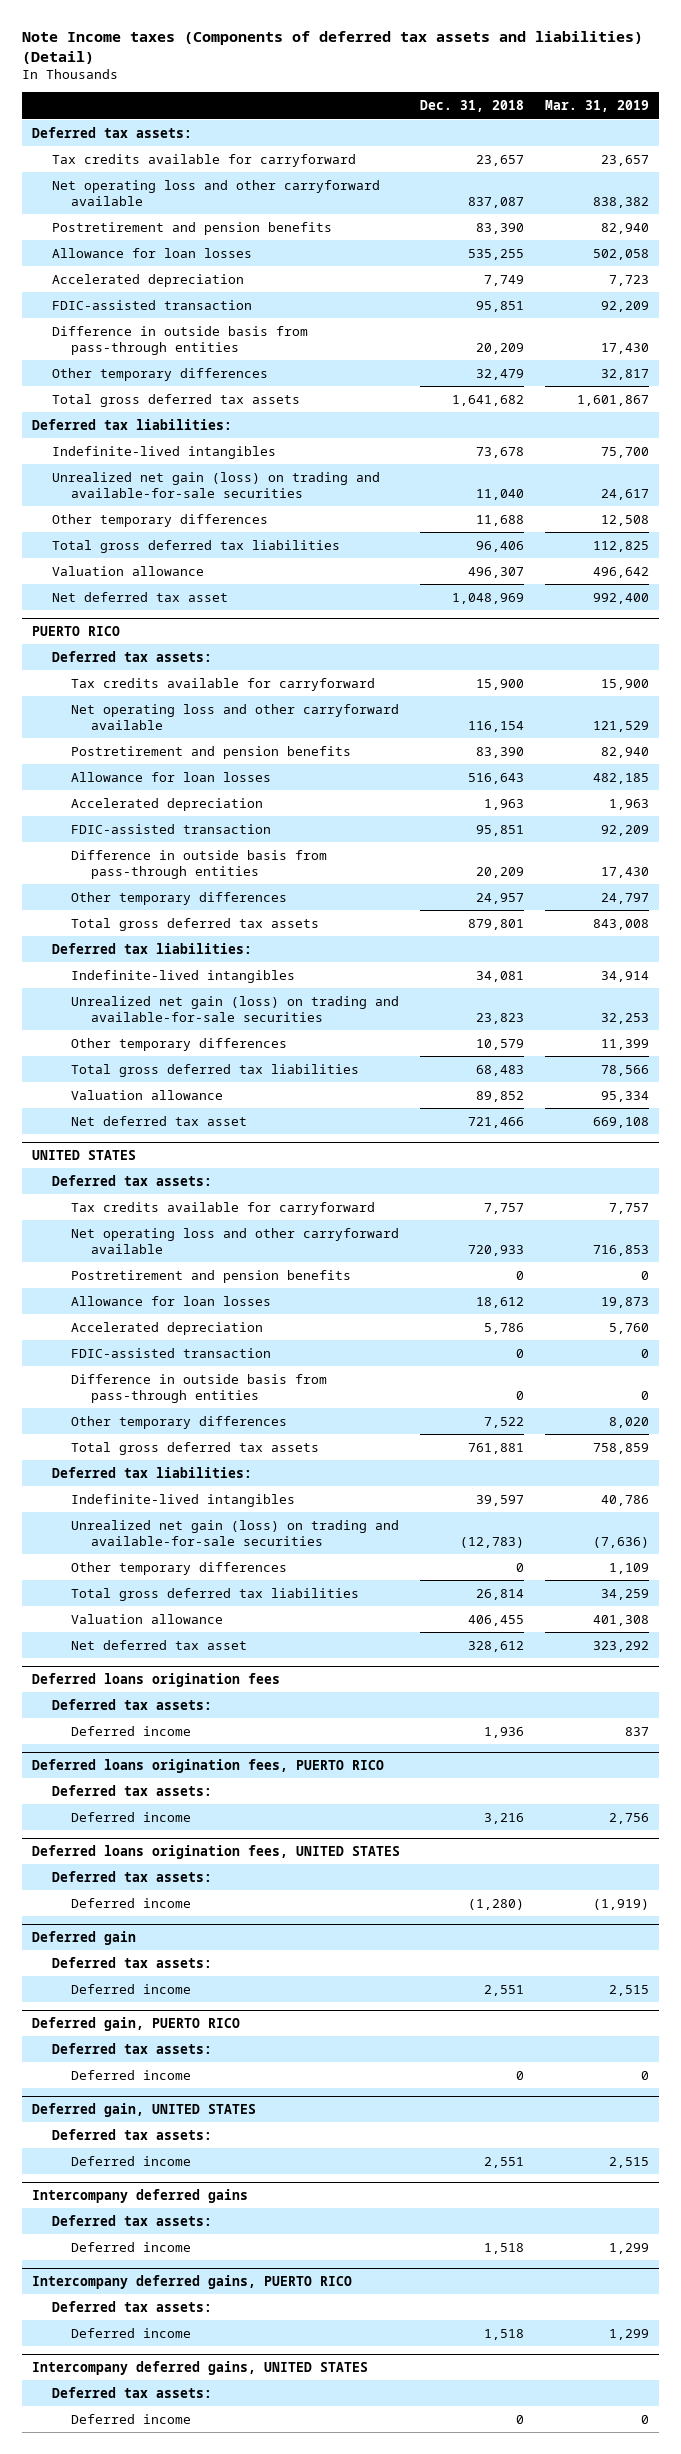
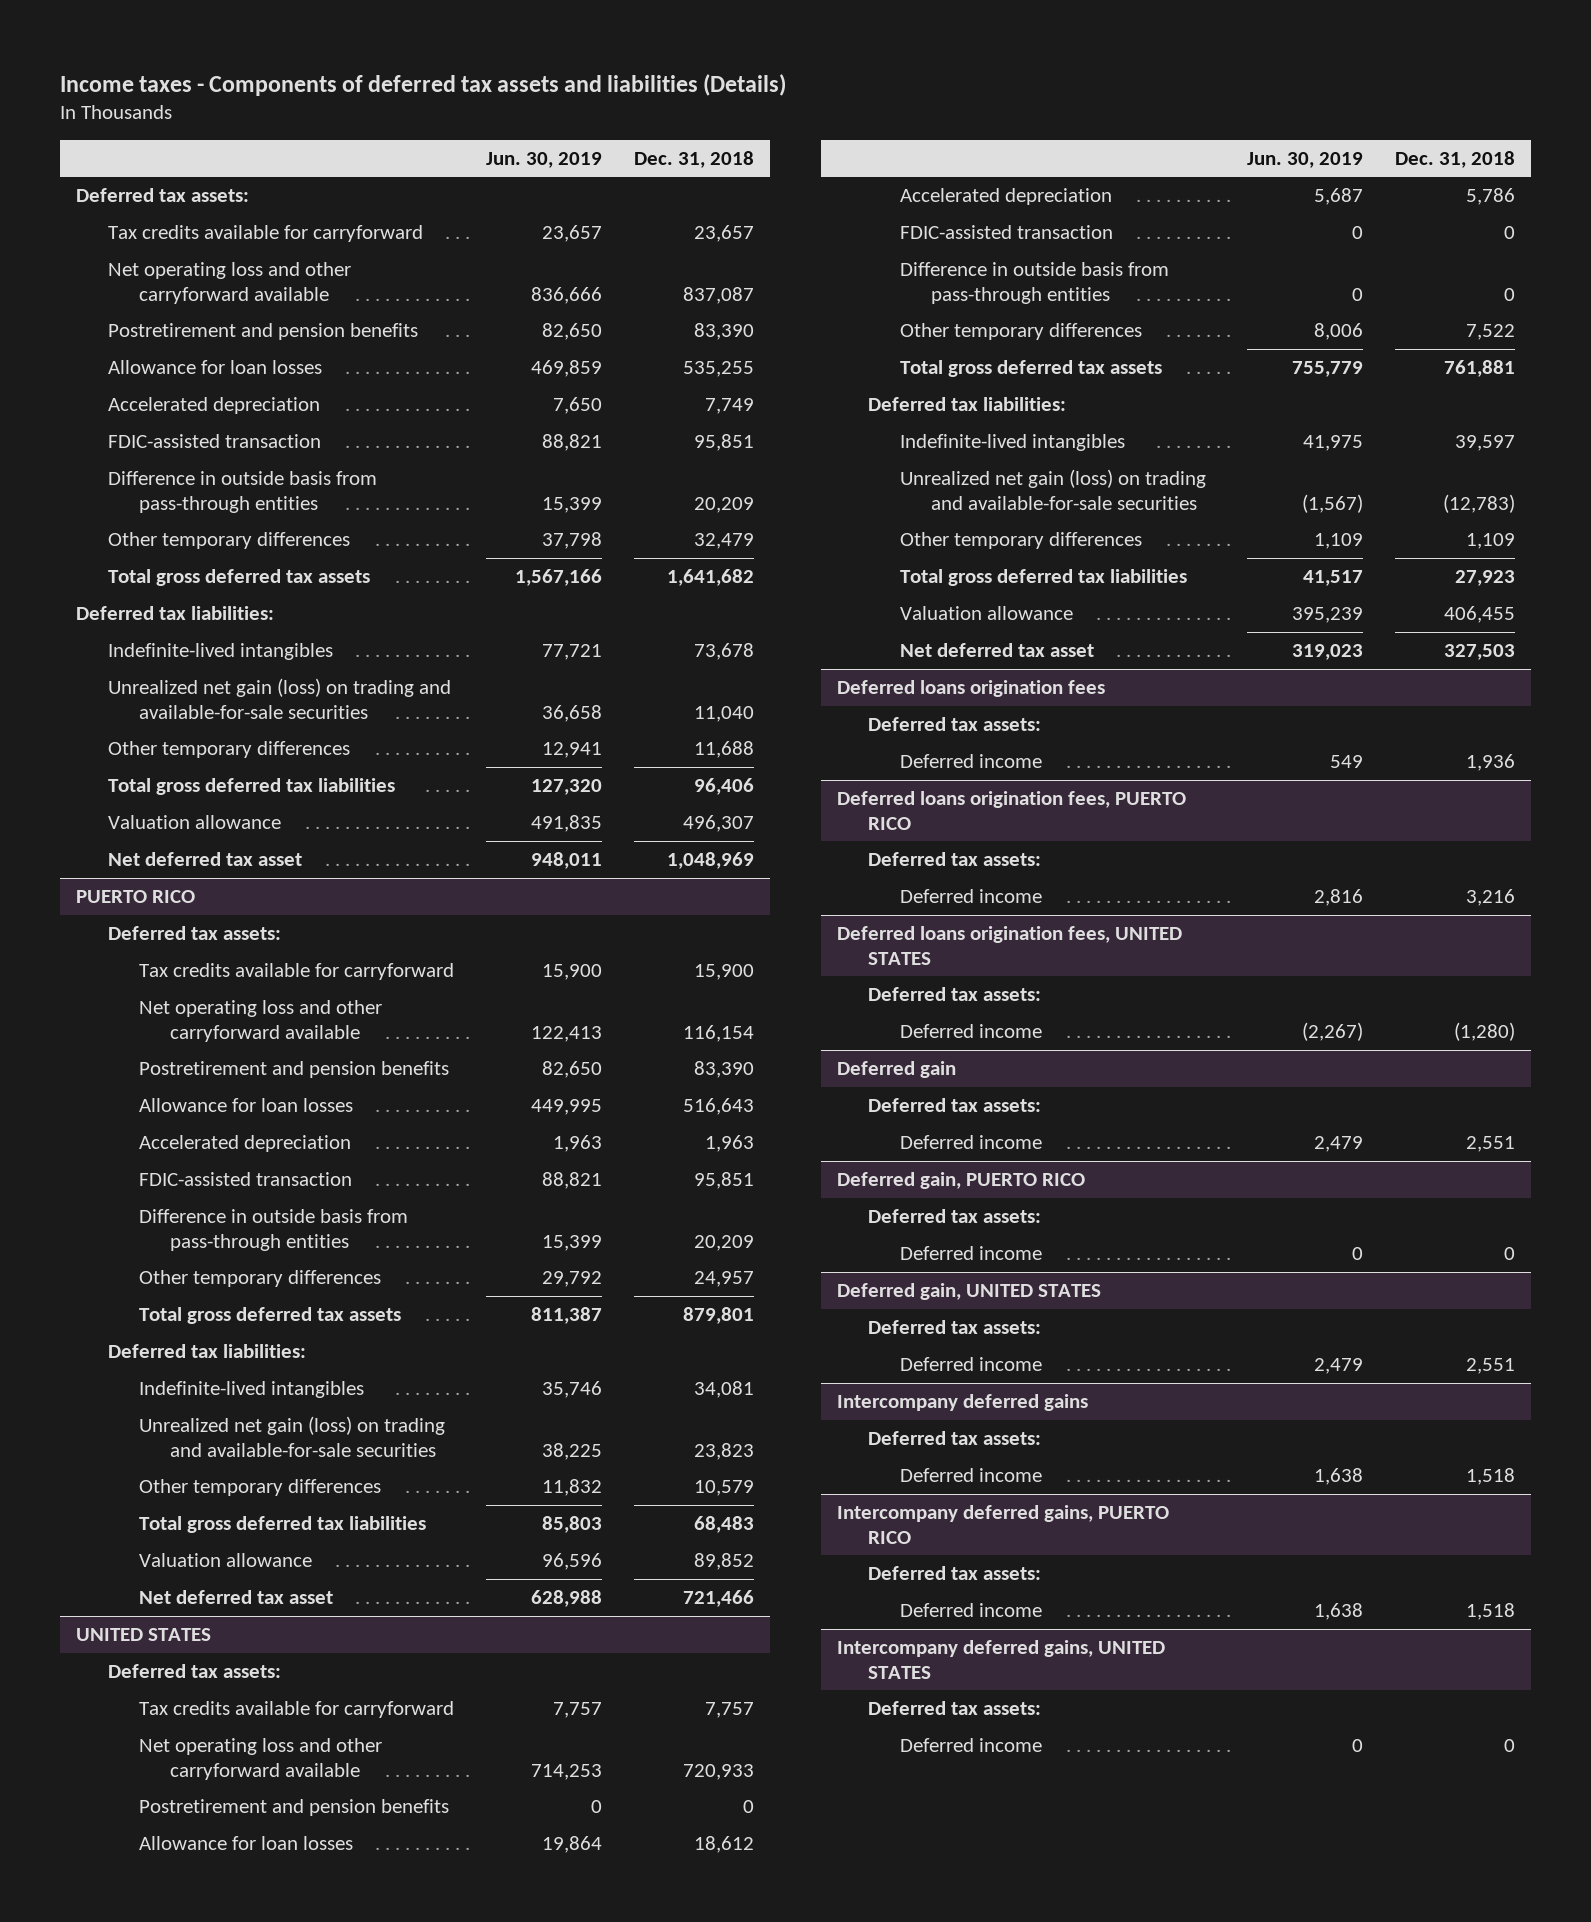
- Note Income taxes (Components of deferred tax assets and liabilities) (Detail)
+ Income taxes - Components of deferred tax assets and liabilities (Details)
- | Dec. 31, 2018 | Mar. 31, 2019
+ | Jun. 30, 2019 | Dec. 31, 2018
@ UNITED STATES
- Other temporary differences | 0 | 1,109
- Total gross deferred tax liabilities | 26,814 | 34,259
+ Other temporary differences | 1,109 | 1,109
+ Total gross deferred tax liabilities | 41,517 | 27,923
- Net deferred tax asset | 328,612 | 323,292
+ Net deferred tax asset | 319,023 | 327,503

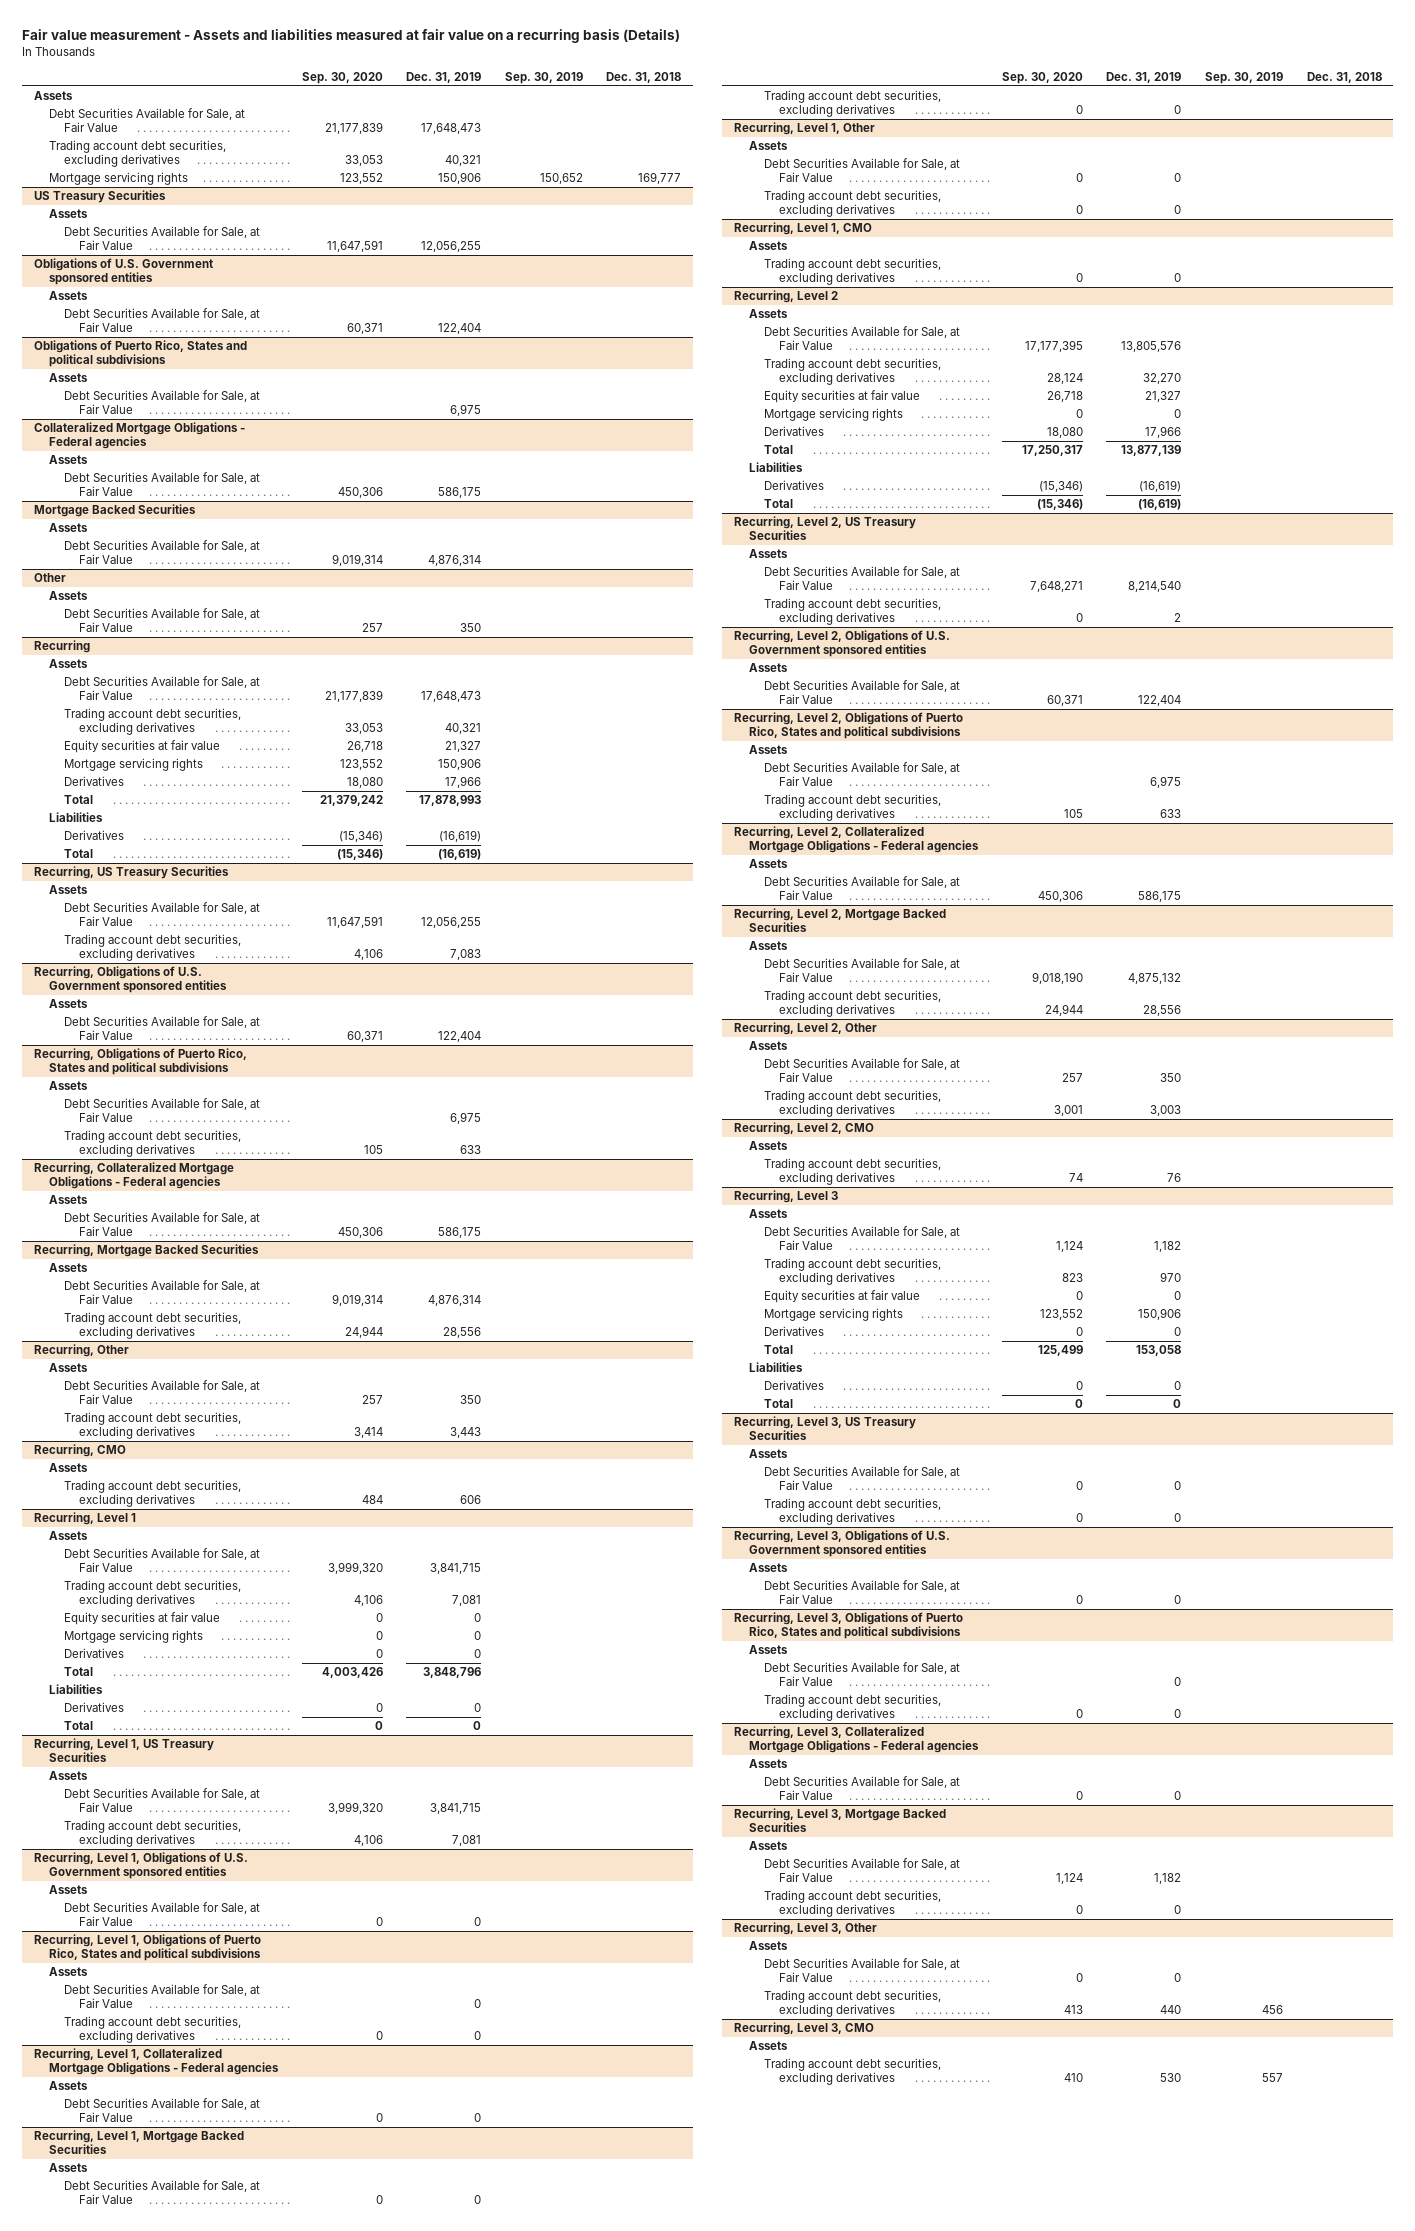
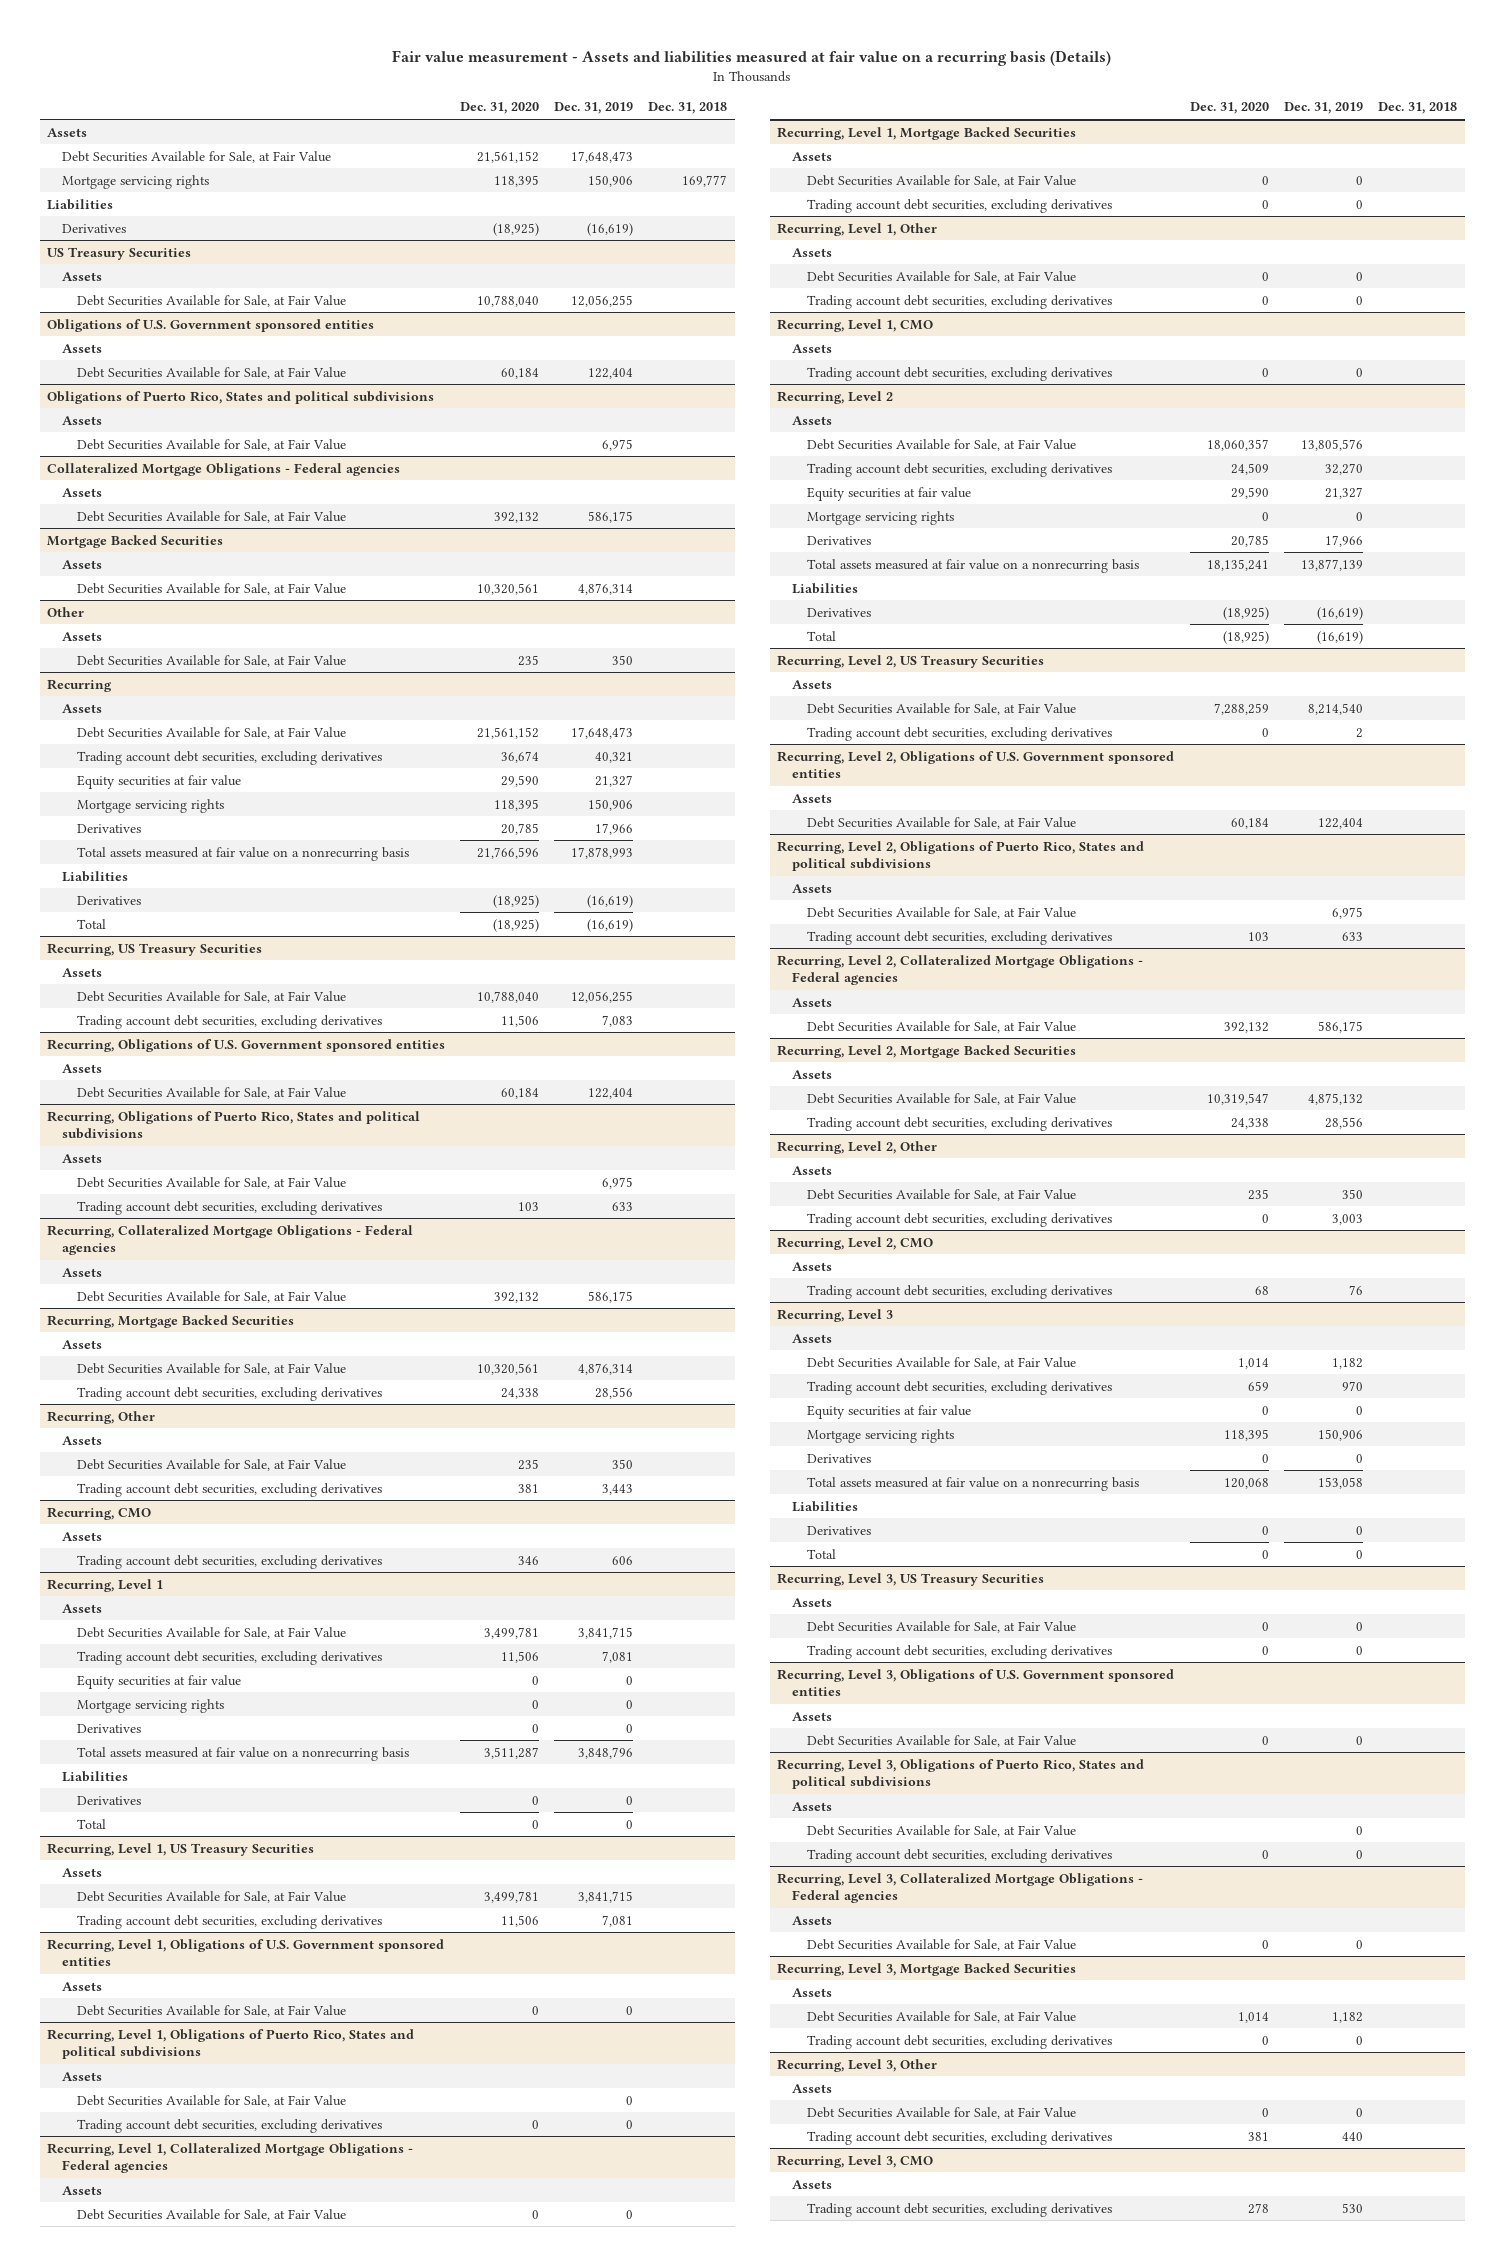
- | Sep. 30, 2020 | Dec. 31, 2019 | Sep. 30, 2019 | Dec. 31, 2018
+ | Dec. 31, 2020 | Dec. 31, 2019 | Dec. 31, 2018
- Trading account debt securities, excluding derivatives | 33,053 | 40,321 | |
+ Liabilities
+ Derivatives | (18,925) | (16,619) |
@ Recurring
- Total | 21,379,242 | 17,878,993 | |
+ Total assets measured at fair value on a nonrecurring basis | 21,766,596 | 17,878,993 |
@ Recurring, Level 1
- Total | 4,003,426 | 3,848,796 | |
+ Total assets measured at fair value on a nonrecurring basis | 3,511,287 | 3,848,796 |
@ Recurring, Level 2
- Total | 17,250,317 | 13,877,139 | |
+ Total assets measured at fair value on a nonrecurring basis | 18,135,241 | 13,877,139 |
@ Recurring, Level 3
- Total | 125,499 | 153,058 | |
+ Total assets measured at fair value on a nonrecurring basis | 120,068 | 153,058 |

